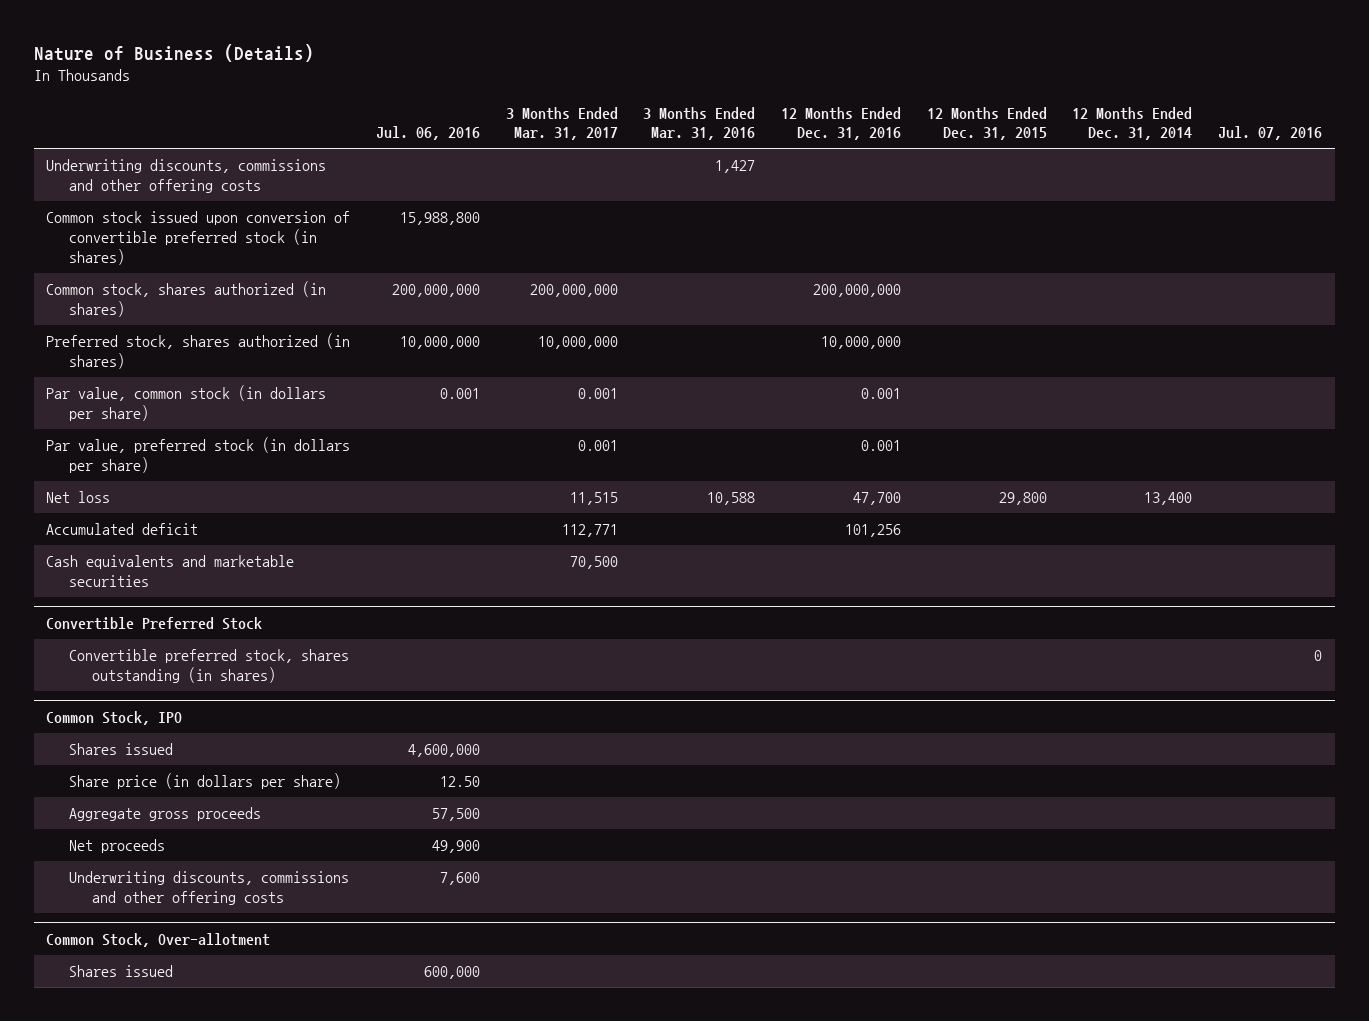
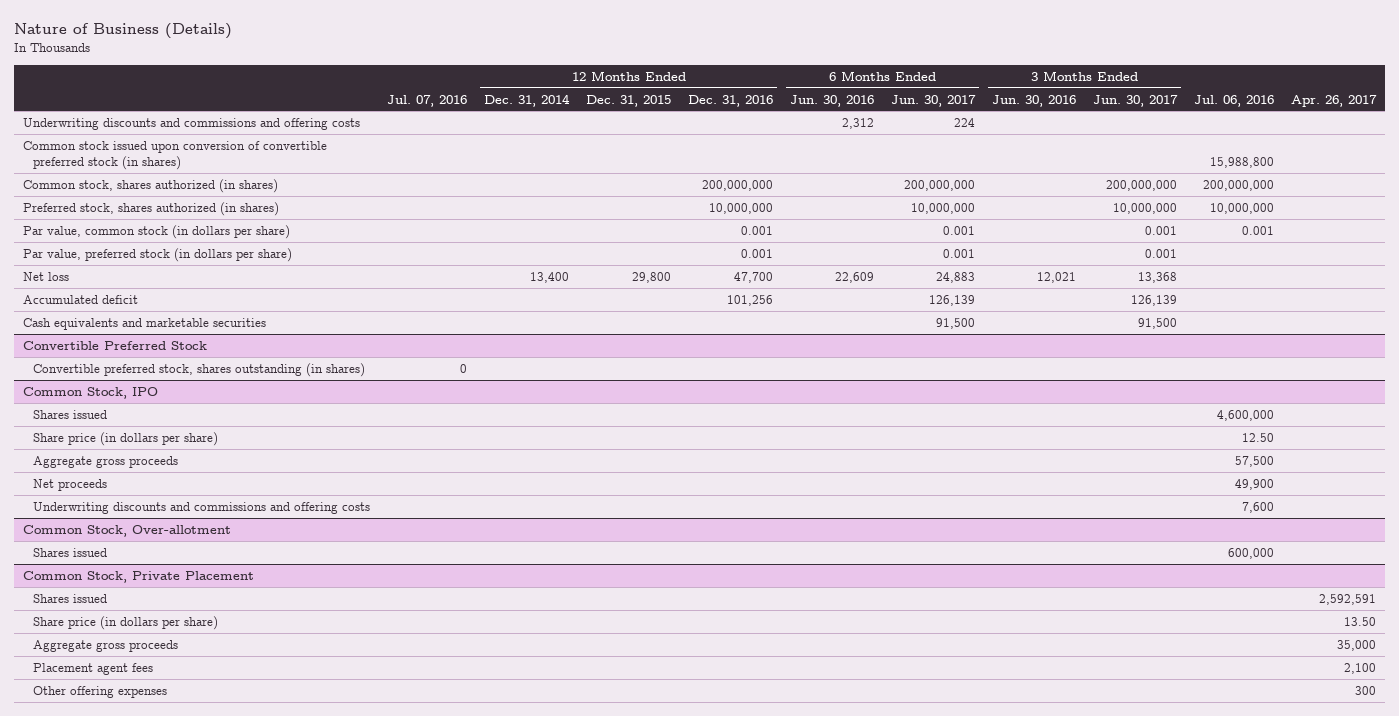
- | Jul. 06, 2016 | 3 Months Ended Mar. 31, 2017 | 3 Months Ended Mar. 31, 2016 | 12 Months Ended Dec. 31, 2016 | 12 Months Ended Dec. 31, 2015 | 12 Months Ended Dec. 31, 2014 | Jul. 07, 2016
+ | Jul. 07, 2016 | 12 Months Ended Dec. 31, 2014 | 12 Months Ended Dec. 31, 2015 | 12 Months Ended Dec. 31, 2016 | 6 Months Ended Jun. 30, 2016 | 6 Months Ended Jun. 30, 2017 | 3 Months Ended Jun. 30, 2016 | 3 Months Ended Jun. 30, 2017 | Jul. 06, 2016 | Apr. 26, 2017
- Underwriting discounts, commissions and other offering costs | | | 1,427 | | | |
+ Underwriting discounts and commissions and offering costs | | | | | 2,312 | 224 | | | |
@ Common Stock, IPO
- Underwriting discounts, commissions and other offering costs | 7,600 | | | | | |
+ Underwriting discounts and commissions and offering costs | | | | | | | | | 7,600 |
+ Common Stock, Private Placement
+ Shares issued | | | | | | | | | | 2,592,591
+ Share price (in dollars per share) | | | | | | | | | | 13.50
+ Aggregate gross proceeds | | | | | | | | | | 35,000
+ Placement agent fees | | | | | | | | | | 2,100
+ Other offering expenses | | | | | | | | | | 300

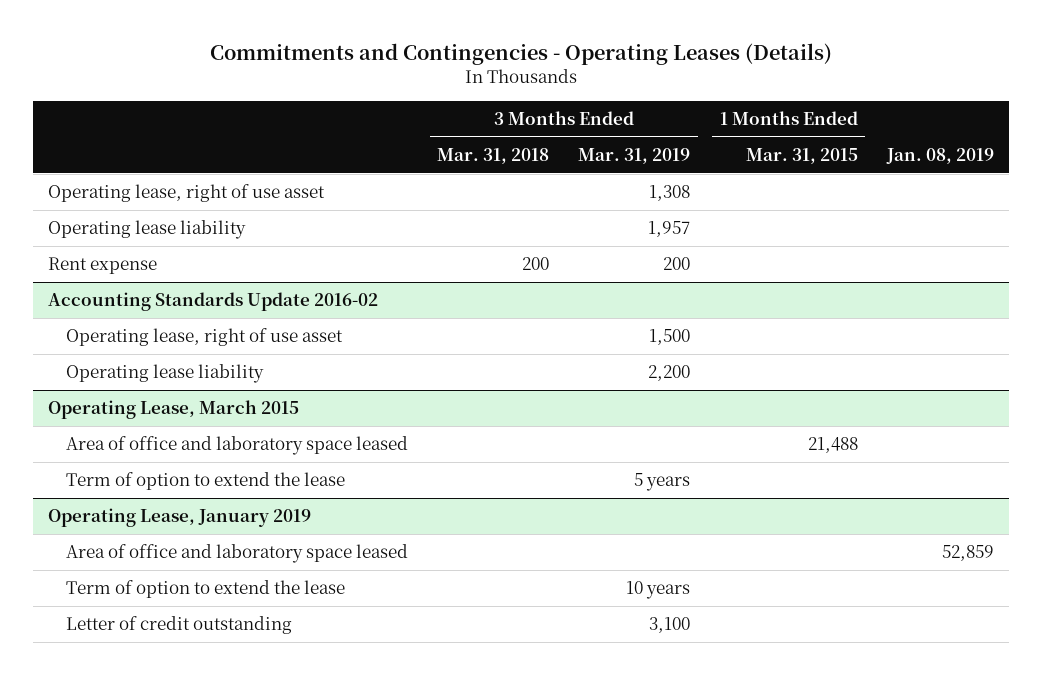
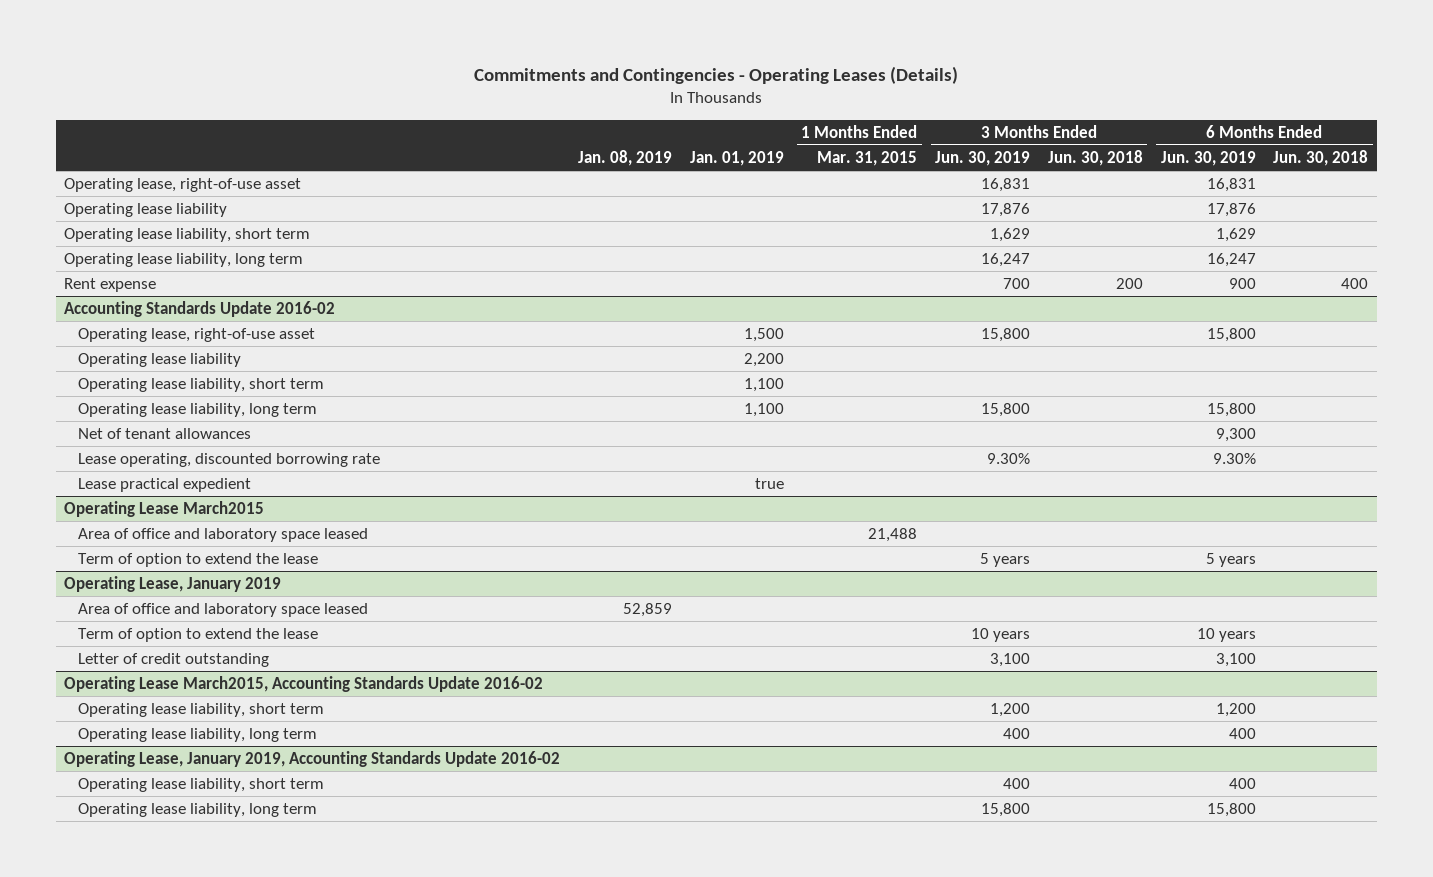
- | 3 Months Ended Mar. 31, 2018 | 3 Months Ended Mar. 31, 2019 | 1 Months Ended Mar. 31, 2015 | Jan. 08, 2019
+ | Jan. 08, 2019 | Jan. 01, 2019 | 1 Months Ended Mar. 31, 2015 | 3 Months Ended Jun. 30, 2019 | 3 Months Ended Jun. 30, 2018 | 6 Months Ended Jun. 30, 2019 | 6 Months Ended Jun. 30, 2018
- Operating lease, right of use asset | | 1,308 | |
+ Operating lease, right-of-use asset | | | | 16,831 | | 16,831 |
+ Operating lease liability, short term | | | | 1,629 | | 1,629 |
+ Operating lease liability, long term | | | | 16,247 | | 16,247 |
@ Accounting Standards Update 2016-02
- Operating lease, right of use asset | | 1,500 | |
+ Operating lease, right-of-use asset | | 1,500 | | 15,800 | | 15,800 |
- Operating Lease, March 2015
@ Accounting Standards Update 2016-02
+ Operating lease liability, short term | | 1,100 | | | | |
+ Operating lease liability, long term | | 1,100 | | 15,800 | | 15,800 |
+ Net of tenant allowances | | | | | | 9,300 |
+ Lease operating, discounted borrowing rate | | | | 9.30% | | 9.30% |
+ Lease practical expedient | | true | | | | |
+ Operating Lease March2015
+ Operating Lease March2015, Accounting Standards Update 2016-02
+ Operating lease liability, short term | | | | 1,200 | | 1,200 |
+ Operating lease liability, long term | | | | 400 | | 400 |
+ Operating Lease, January 2019, Accounting Standards Update 2016-02
+ Operating lease liability, short term | | | | 400 | | 400 |
+ Operating lease liability, long term | | | | 15,800 | | 15,800 |

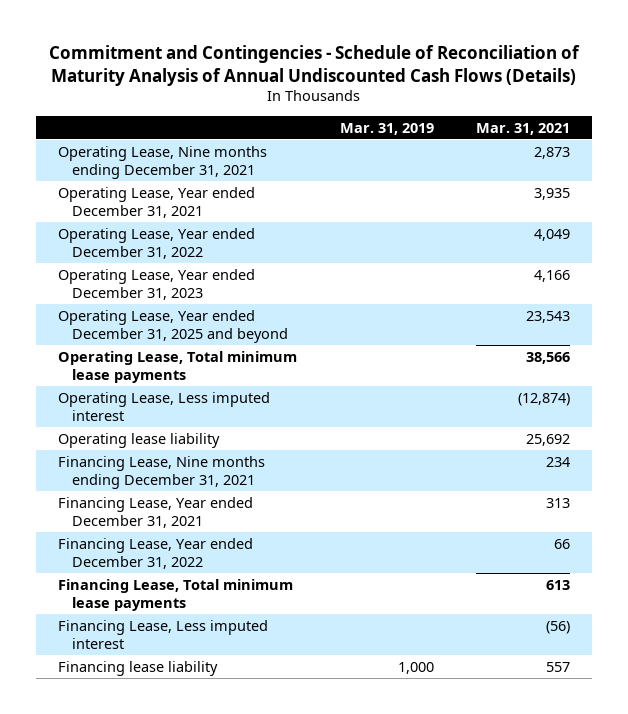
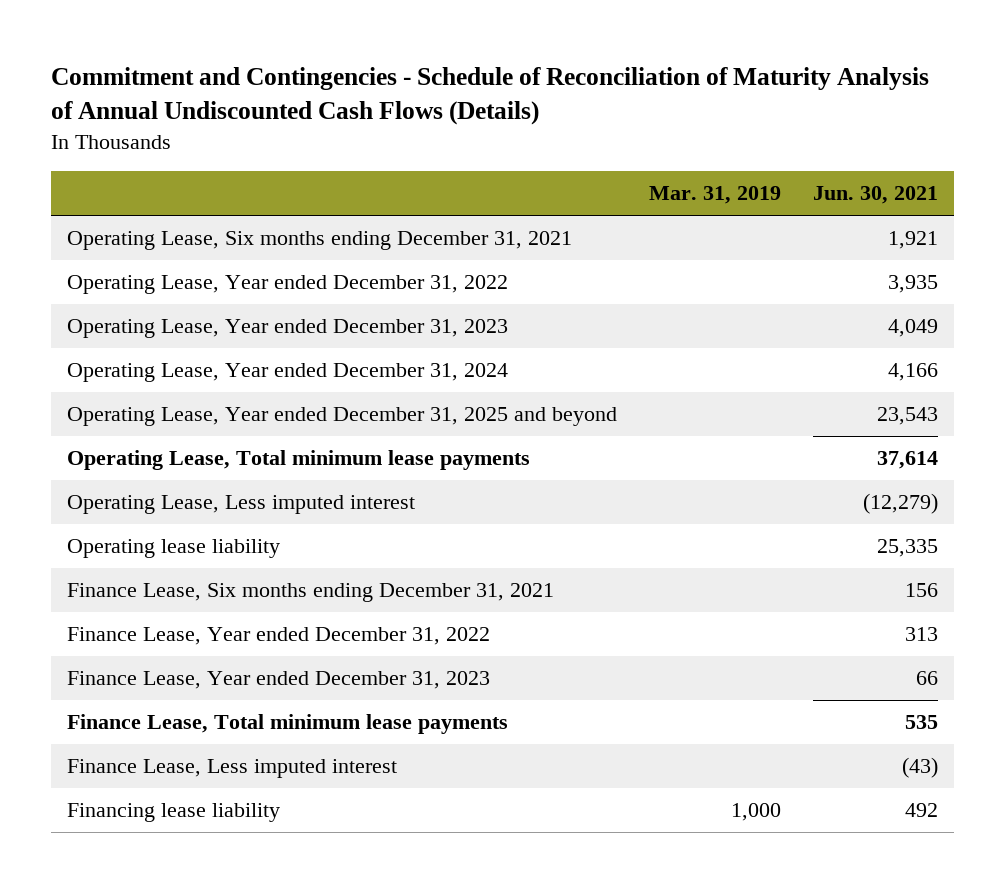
- | Mar. 31, 2019 | Mar. 31, 2021
+ | Mar. 31, 2019 | Jun. 30, 2021
- Operating Lease, Nine months ending December 31, 2021 | | 2,873
- Operating Lease, Year ended December 31, 2021 | | 3,935
+ Operating Lease, Six months ending December 31, 2021 | | 1,921
+ Operating Lease, Year ended December 31, 2024 | | 4,166
- Financing Lease, Nine months ending December 31, 2021 | | 234
- Financing Lease, Year ended December 31, 2021 | | 313
- Financing Lease, Year ended December 31, 2022 | | 66
- Financing Lease, Total minimum lease payments | | 613
- Financing Lease, Less imputed interest | | (56)
+ Finance Lease, Six months ending December 31, 2021 | | 156
+ Finance Lease, Year ended December 31, 2022 | | 313
+ Finance Lease, Year ended December 31, 2023 | | 66
+ Finance Lease, Total minimum lease payments | | 535
+ Finance Lease, Less imputed interest | | (43)

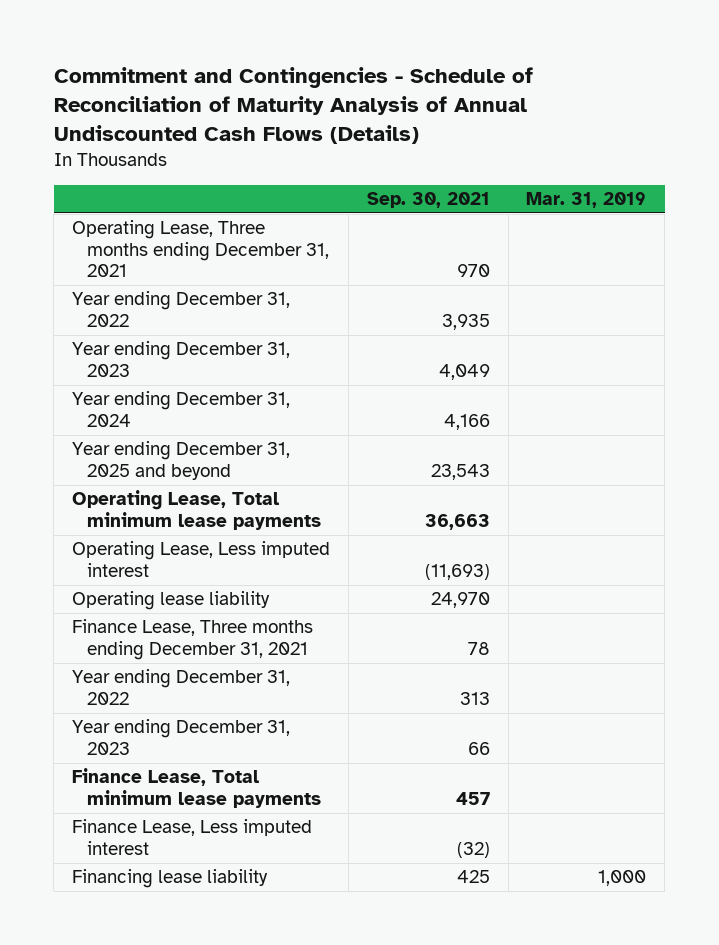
- | Mar. 31, 2019 | Jun. 30, 2021
+ | Sep. 30, 2021 | Mar. 31, 2019
- Operating Lease, Six months ending December 31, 2021 | | 1,921
- Operating Lease, Year ended December 31, 2022 | | 3,935
- Operating Lease, Year ended December 31, 2023 | | 4,049
- Operating Lease, Year ended December 31, 2024 | | 4,166
- Operating Lease, Year ended December 31, 2025 and beyond | | 23,543
+ Operating Lease, Three months ending December 31, 2021 | 970 |
+ Year ending December 31, 2022 | 3,935 |
+ Year ending December 31, 2023 | 4,049 |
+ Year ending December 31, 2024 | 4,166 |
+ Year ending December 31, 2025 and beyond | 23,543 |
- Finance Lease, Six months ending December 31, 2021 | | 156
- Finance Lease, Year ended December 31, 2022 | | 313
- Finance Lease, Year ended December 31, 2023 | | 66
+ Finance Lease, Three months ending December 31, 2021 | 78 |
+ Year ending December 31, 2022 | 313 |
+ Year ending December 31, 2023 | 66 |

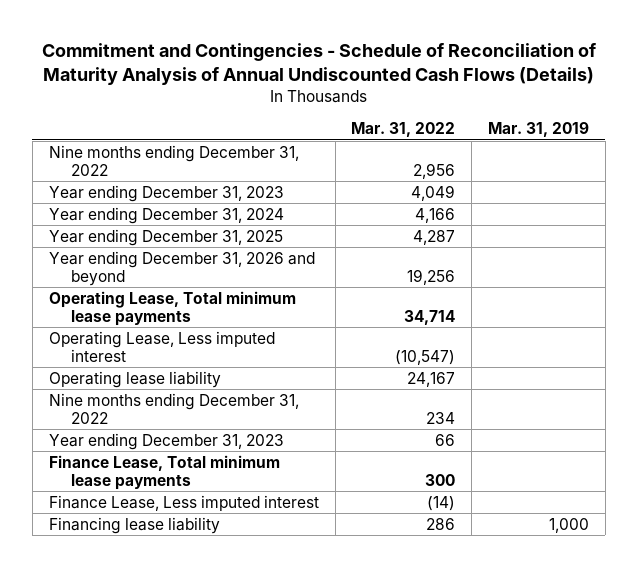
- | Sep. 30, 2021 | Mar. 31, 2019
+ | Mar. 31, 2022 | Mar. 31, 2019
- Operating Lease, Three months ending December 31, 2021 | 970 |
- Year ending December 31, 2022 | 3,935 |
+ Nine months ending December 31, 2022 | 2,956 |
- Year ending December 31, 2025 and beyond | 23,543 |
+ Year ending December 31, 2025 | 4,287 |
+ Year ending December 31, 2026 and beyond | 19,256 |
- Finance Lease, Three months ending December 31, 2021 | 78 |
- Year ending December 31, 2022 | 313 |
+ Nine months ending December 31, 2022 | 234 |

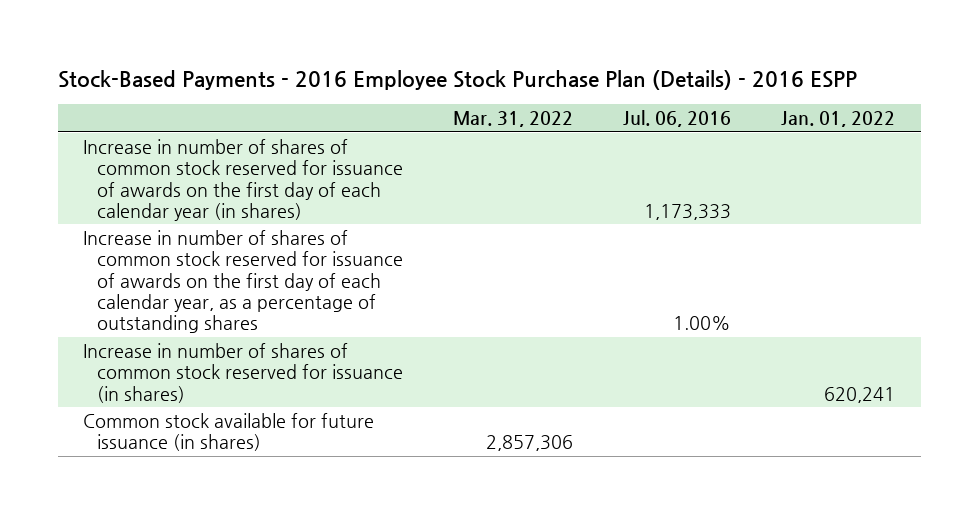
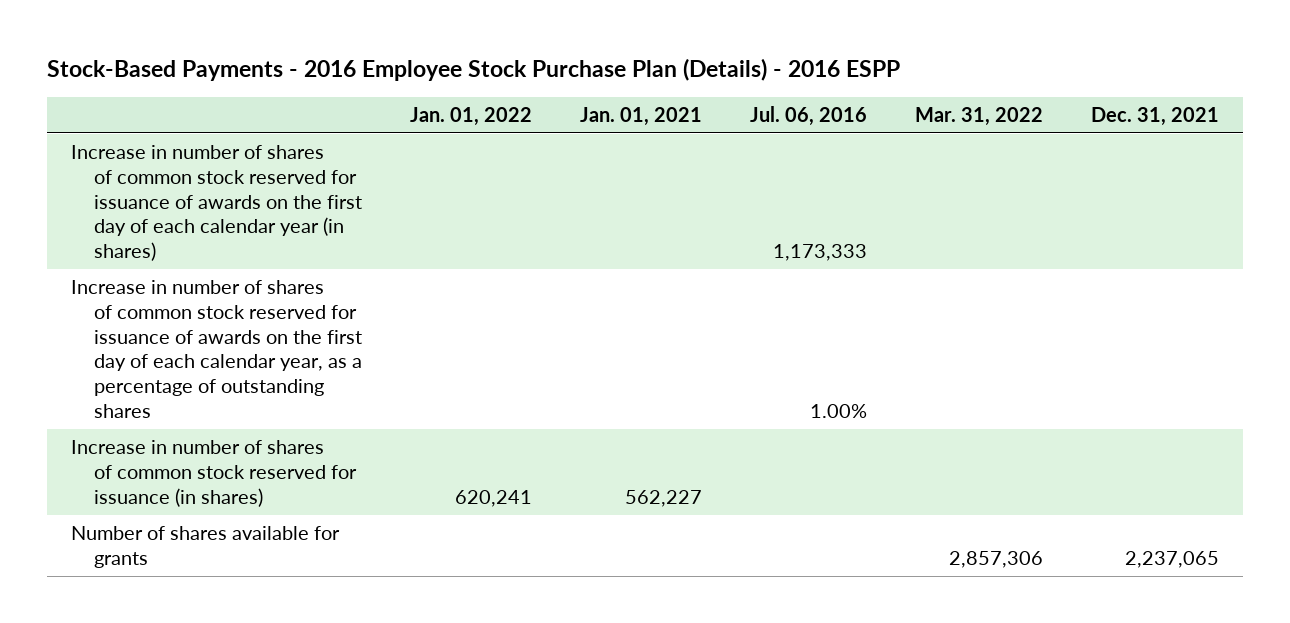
- | Mar. 31, 2022 | Jul. 06, 2016 | Jan. 01, 2022
+ | Jan. 01, 2022 | Jan. 01, 2021 | Jul. 06, 2016 | Mar. 31, 2022 | Dec. 31, 2021
- Common stock available for future issuance (in shares) | 2,857,306 | |
+ Number of shares available for grants | | | | 2,857,306 | 2,237,065

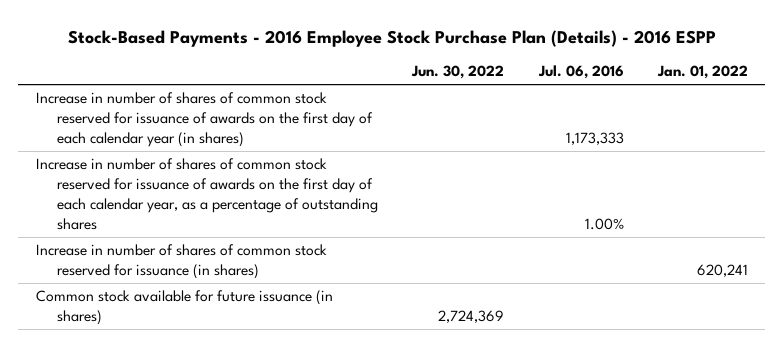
- | Jan. 01, 2022 | Jan. 01, 2021 | Jul. 06, 2016 | Mar. 31, 2022 | Dec. 31, 2021
+ | Jun. 30, 2022 | Jul. 06, 2016 | Jan. 01, 2022
- Number of shares available for grants | | | | 2,857,306 | 2,237,065
+ Common stock available for future issuance (in shares) | 2,724,369 | |

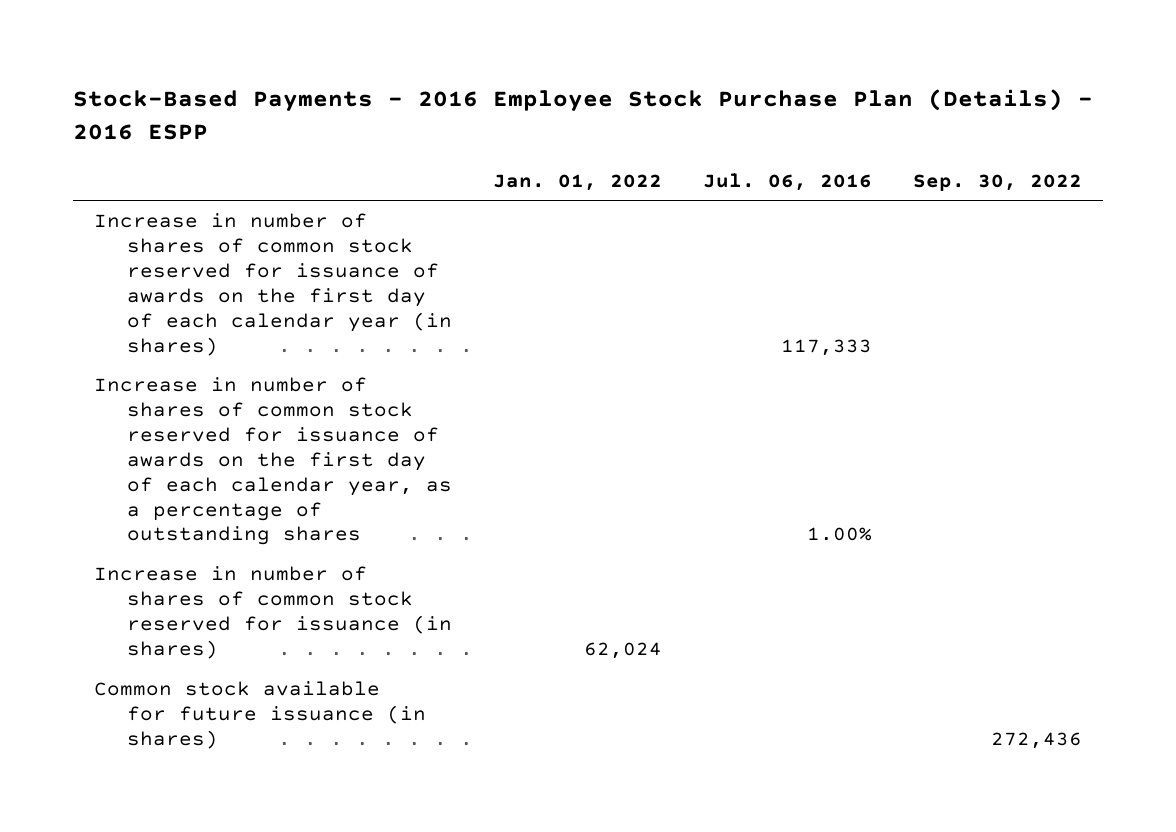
- | Jun. 30, 2022 | Jul. 06, 2016 | Jan. 01, 2022
+ | Jan. 01, 2022 | Jul. 06, 2016 | Sep. 30, 2022
- Increase in number of shares of common stock reserved for issuance of awards on the first day of each calendar year (in shares) | | 1,173,333 |
+ Increase in number of shares of common stock reserved for issuance of awards on the first day of each calendar year (in shares) | | 117,333 |
- Increase in number of shares of common stock reserved for issuance (in shares) | | | 620,241
+ Increase in number of shares of common stock reserved for issuance (in shares) | 62,024 | |

